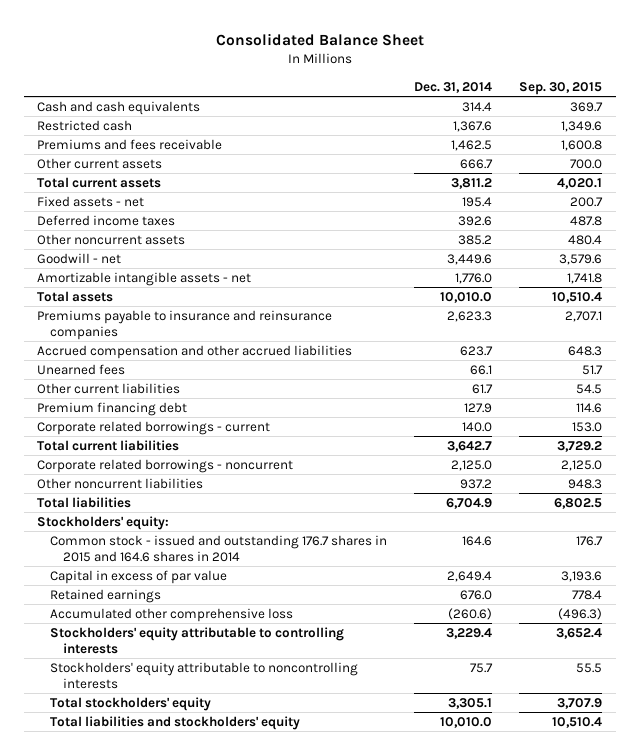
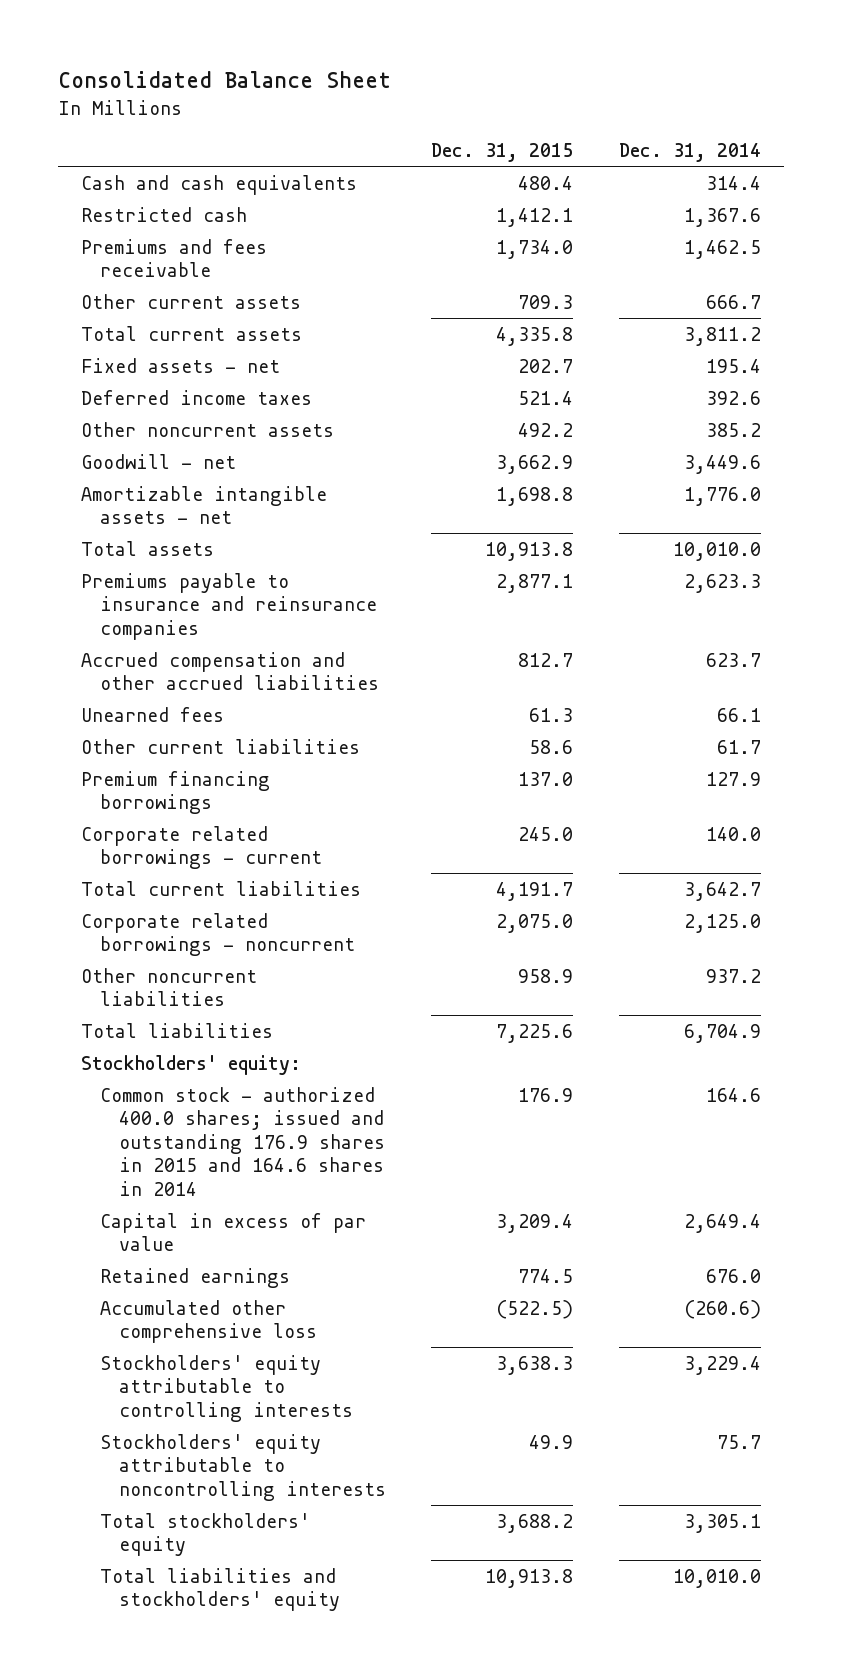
- | Dec. 31, 2014 | Sep. 30, 2015
+ | Dec. 31, 2015 | Dec. 31, 2014
- Premium financing debt | 127.9 | 114.6
+ Premium financing borrowings | 137.0 | 127.9
- Common stock - issued and outstanding 176.7 shares in 2015 and 164.6 shares in 2014 | 164.6 | 176.7
+ Common stock - authorized 400.0 shares; issued and outstanding 176.9 shares in 2015 and 164.6 shares in 2014 | 176.9 | 164.6

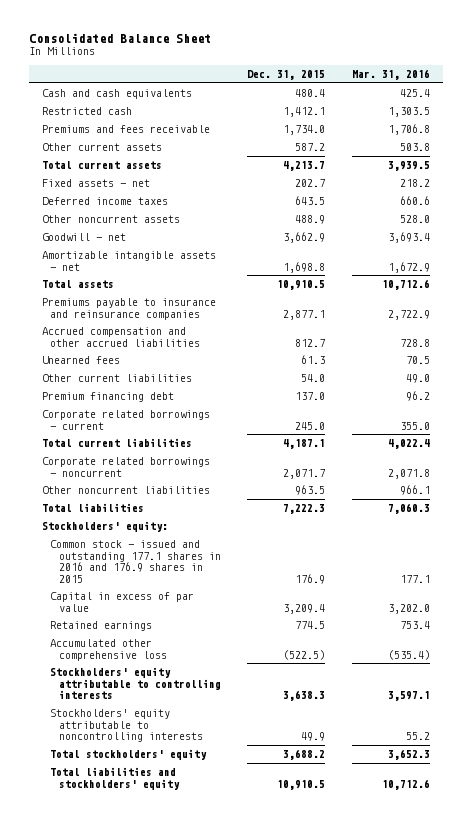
- | Dec. 31, 2015 | Dec. 31, 2014
+ | Dec. 31, 2015 | Mar. 31, 2016
- Other current assets | 709.3 | 666.7
- Total current assets | 4,335.8 | 3,811.2
+ Other current assets | 587.2 | 503.8
+ Total current assets | 4,213.7 | 3,939.5
- Deferred income taxes | 521.4 | 392.6
- Other noncurrent assets | 492.2 | 385.2
+ Deferred income taxes | 643.5 | 660.6
+ Other noncurrent assets | 488.9 | 528.0
- Total assets | 10,913.8 | 10,010.0
+ Total assets | 10,910.5 | 10,712.6
- Other current liabilities | 58.6 | 61.7
- Premium financing borrowings | 137.0 | 127.9
+ Other current liabilities | 54.0 | 49.0
+ Premium financing debt | 137.0 | 96.2
- Total current liabilities | 4,191.7 | 3,642.7
- Corporate related borrowings - noncurrent | 2,075.0 | 2,125.0
- Other noncurrent liabilities | 958.9 | 937.2
- Total liabilities | 7,225.6 | 6,704.9
+ Total current liabilities | 4,187.1 | 4,022.4
+ Corporate related borrowings - noncurrent | 2,071.7 | 2,071.8
+ Other noncurrent liabilities | 963.5 | 966.1
+ Total liabilities | 7,222.3 | 7,060.3
- Common stock - authorized 400.0 shares; issued and outstanding 176.9 shares in 2015 and 164.6 shares in 2014 | 176.9 | 164.6
+ Common stock - issued and outstanding 177.1 shares in 2016 and 176.9 shares in 2015 | 176.9 | 177.1
- Total liabilities and stockholders' equity | 10,913.8 | 10,010.0
+ Total liabilities and stockholders' equity | 10,910.5 | 10,712.6

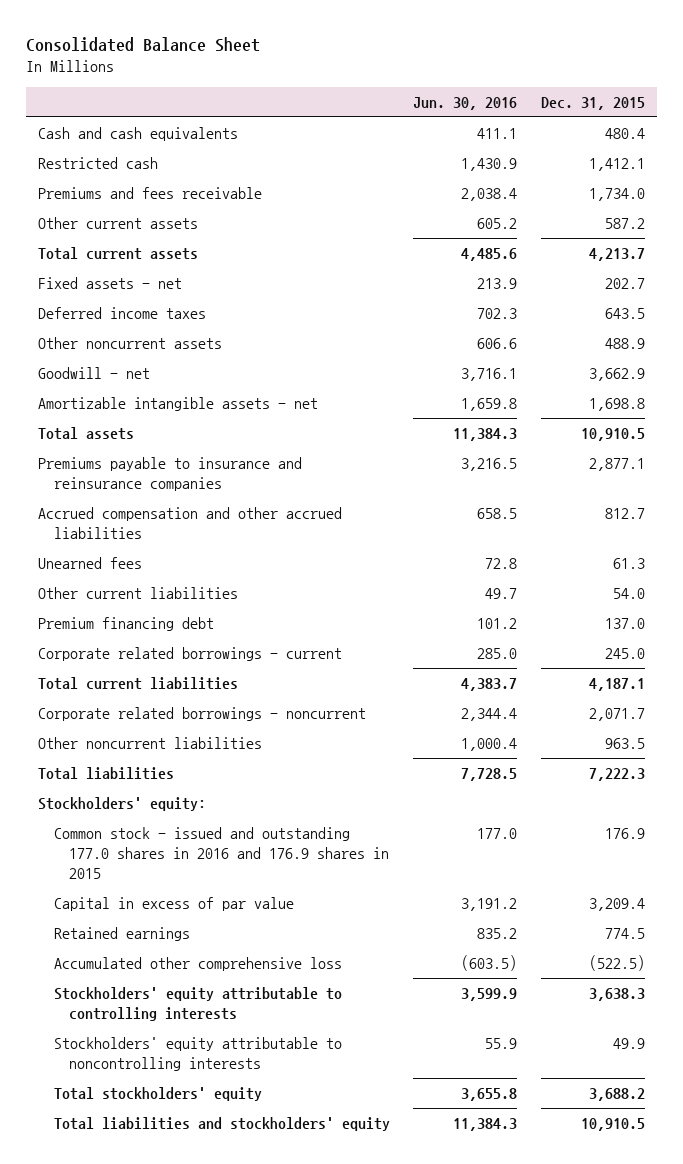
- | Dec. 31, 2015 | Mar. 31, 2016
+ | Jun. 30, 2016 | Dec. 31, 2015
- Common stock - issued and outstanding 177.1 shares in 2016 and 176.9 shares in 2015 | 176.9 | 177.1
+ Common stock - issued and outstanding 177.0 shares in 2016 and 176.9 shares in 2015 | 177.0 | 176.9

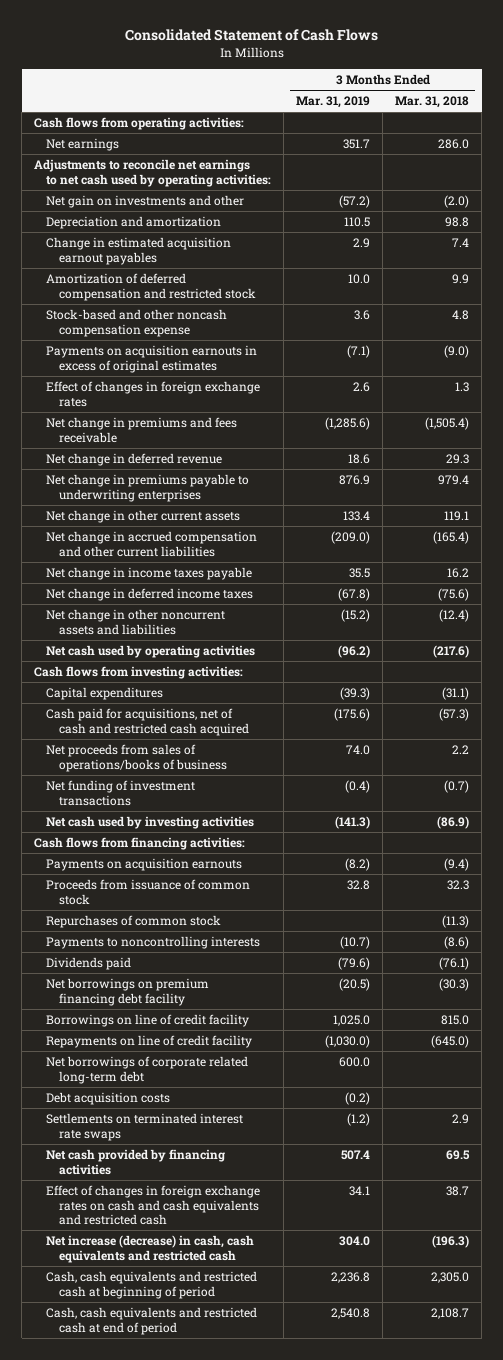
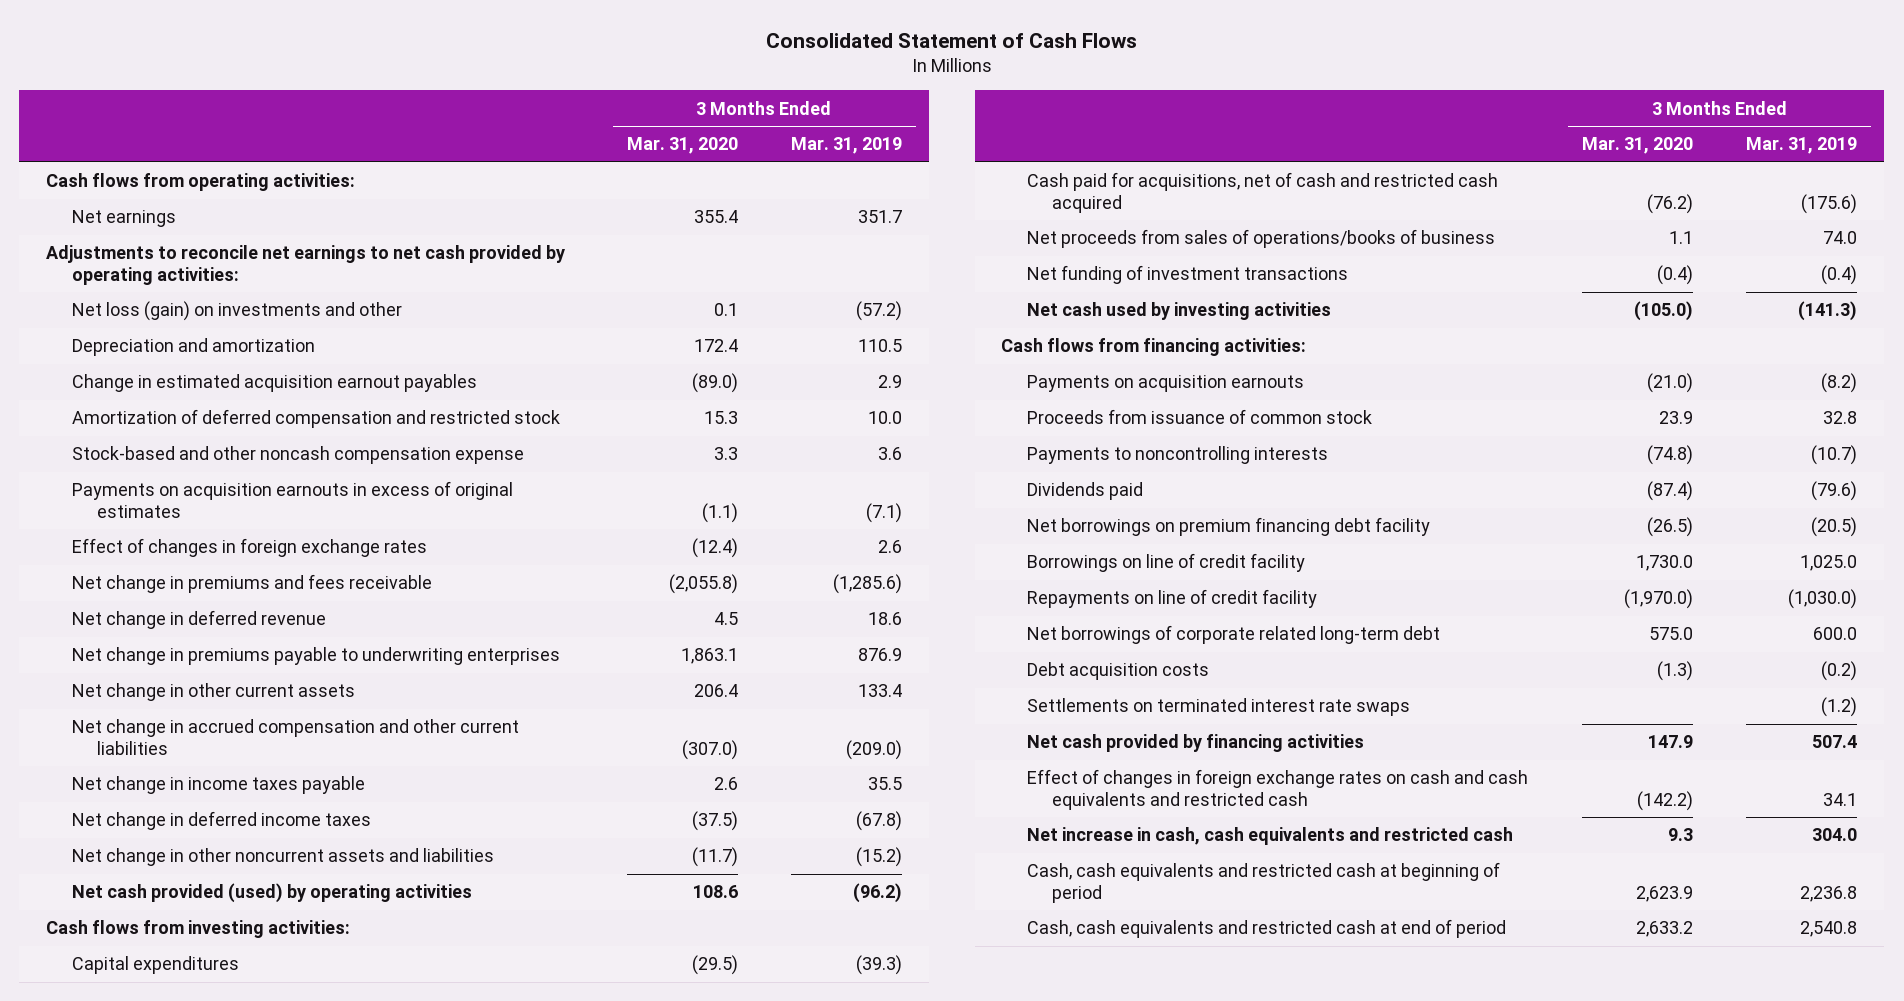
- | 3 Months Ended Mar. 31, 2019 | 3 Months Ended Mar. 31, 2018
+ | 3 Months Ended Mar. 31, 2020 | 3 Months Ended Mar. 31, 2019
- Adjustments to reconcile net earnings to net cash used by operating activities:
- Net gain on investments and other | (57.2) | (2.0)
+ Adjustments to reconcile net earnings to net cash provided by operating activities:
+ Net loss (gain) on investments and other | 0.1 | (57.2)
- Net cash used by operating activities | (96.2) | (217.6)
+ Net cash provided (used) by operating activities | 108.6 | (96.2)
- Repurchases of common stock | | (11.3)
- Net increase (decrease) in cash, cash equivalents and restricted cash | 304.0 | (196.3)
+ Net increase in cash, cash equivalents and restricted cash | 9.3 | 304.0

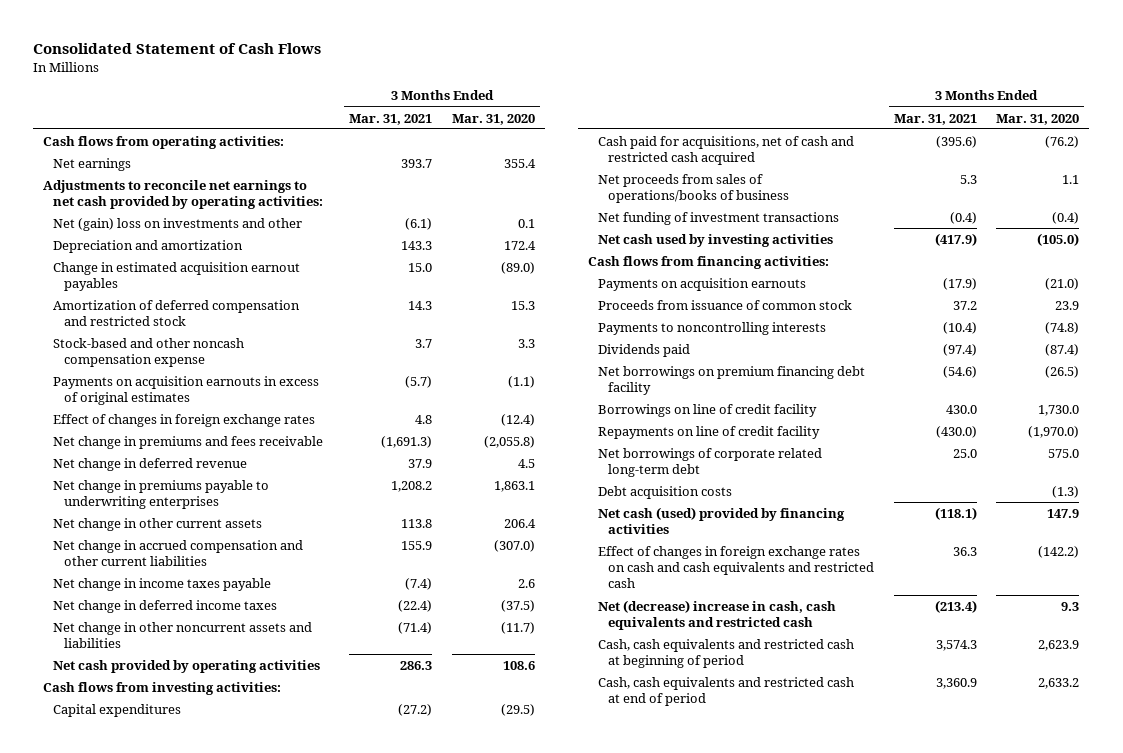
- | 3 Months Ended Mar. 31, 2020 | 3 Months Ended Mar. 31, 2019
+ | 3 Months Ended Mar. 31, 2021 | 3 Months Ended Mar. 31, 2020
- Net loss (gain) on investments and other | 0.1 | (57.2)
+ Net (gain) loss on investments and other | (6.1) | 0.1
- Net cash provided (used) by operating activities | 108.6 | (96.2)
+ Net cash provided by operating activities | 286.3 | 108.6
- Settlements on terminated interest rate swaps | | (1.2)
- Net cash provided by financing activities | 147.9 | 507.4
+ Net cash (used) provided by financing activities | (118.1) | 147.9
- Net increase in cash, cash equivalents and restricted cash | 9.3 | 304.0
+ Net (decrease) increase in cash, cash equivalents and restricted cash | (213.4) | 9.3

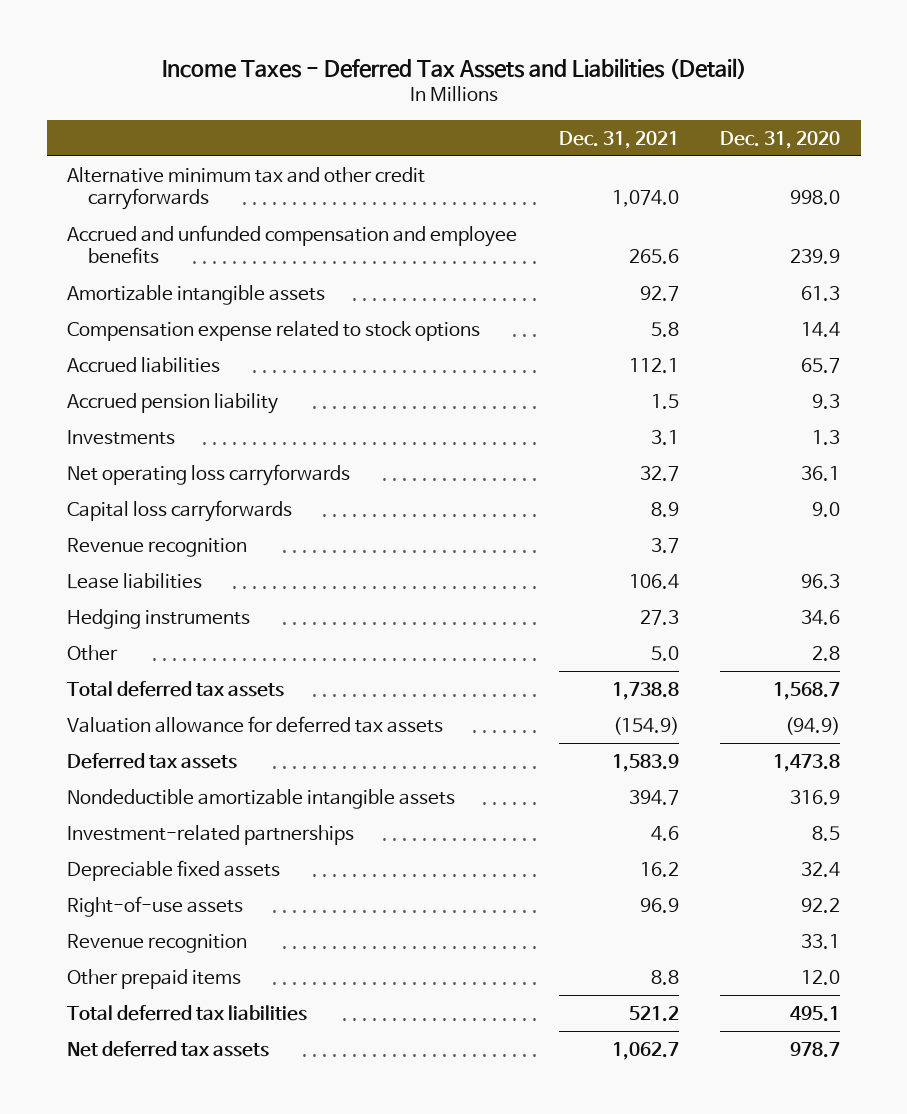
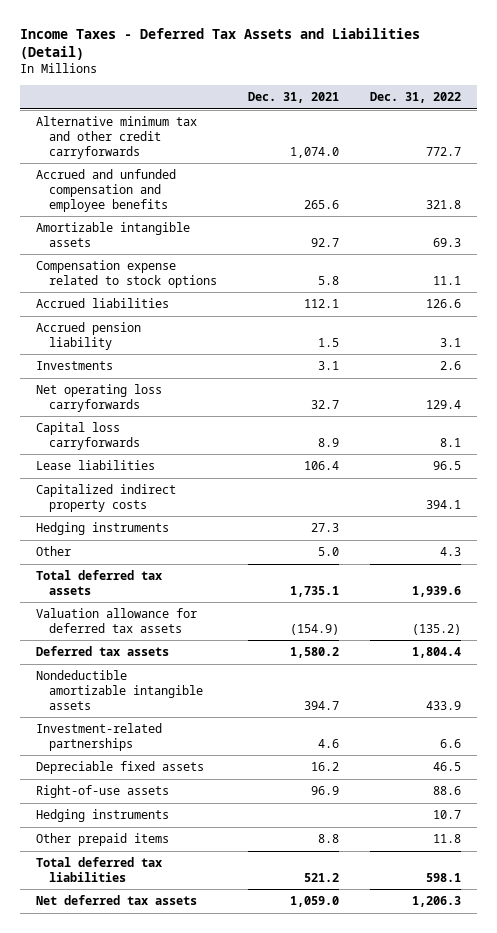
- | Dec. 31, 2021 | Dec. 31, 2020
+ | Dec. 31, 2021 | Dec. 31, 2022
- Revenue recognition | 3.7 |
+ Capitalized indirect property costs | | 394.1
- Total deferred tax assets | 1,738.8 | 1,568.7
+ Total deferred tax assets | 1,735.1 | 1,939.6
- Deferred tax assets | 1,583.9 | 1,473.8
+ Deferred tax assets | 1,580.2 | 1,804.4
- Revenue recognition | | 33.1
+ Hedging instruments | | 10.7
- Net deferred tax assets | 1,062.7 | 978.7
+ Net deferred tax assets | 1,059.0 | 1,206.3

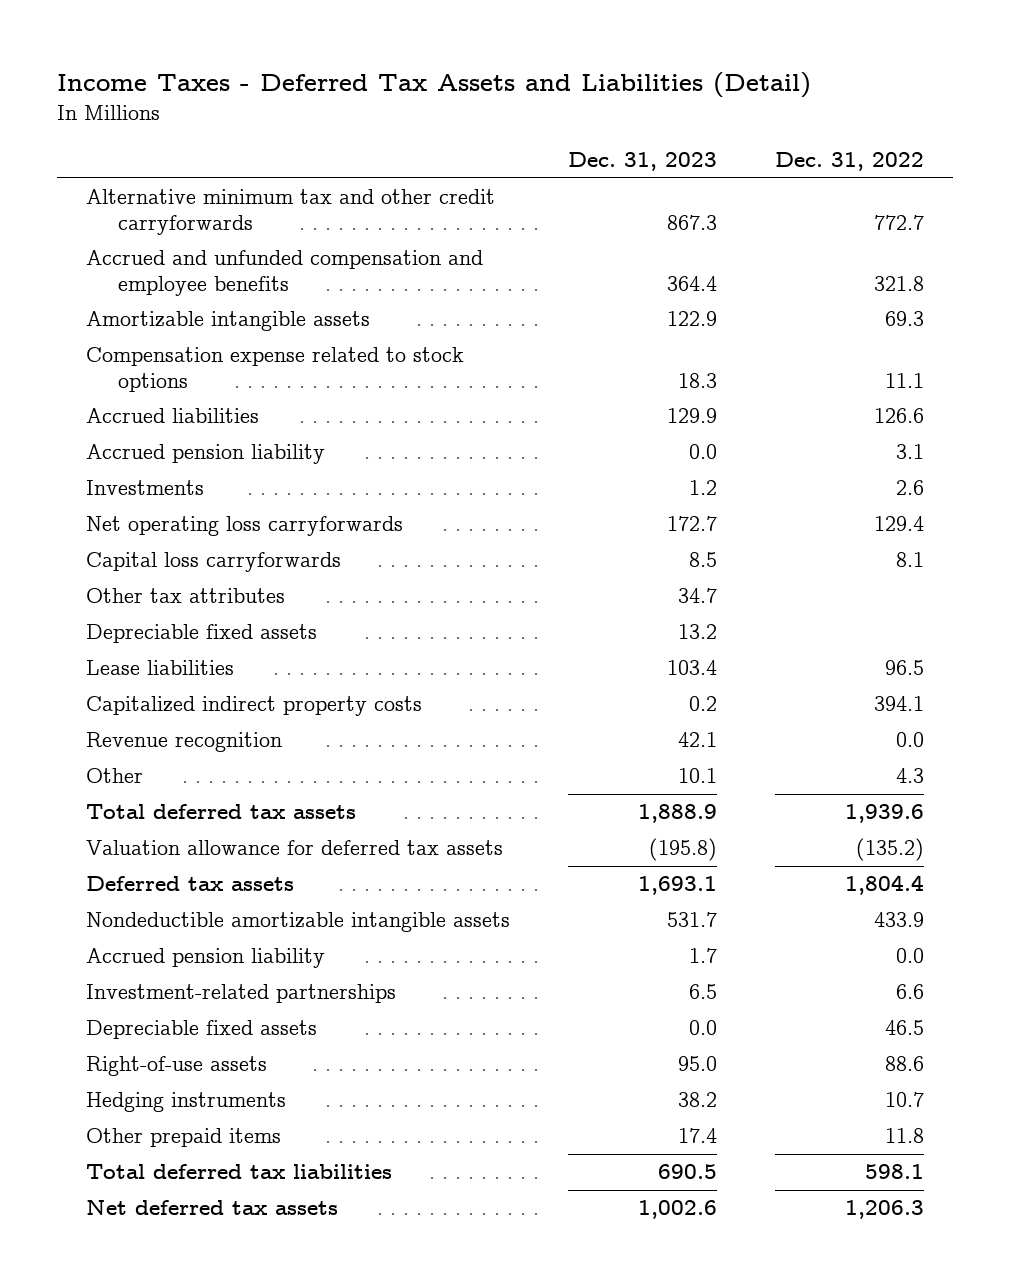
- | Dec. 31, 2021 | Dec. 31, 2022
+ | Dec. 31, 2023 | Dec. 31, 2022
+ Other tax attributes | 34.7 |
+ Depreciable fixed assets | 13.2 |
- Hedging instruments | 27.3 |
+ Revenue recognition | 42.1 | 0.0
+ Accrued pension liability | 1.7 | 0.0

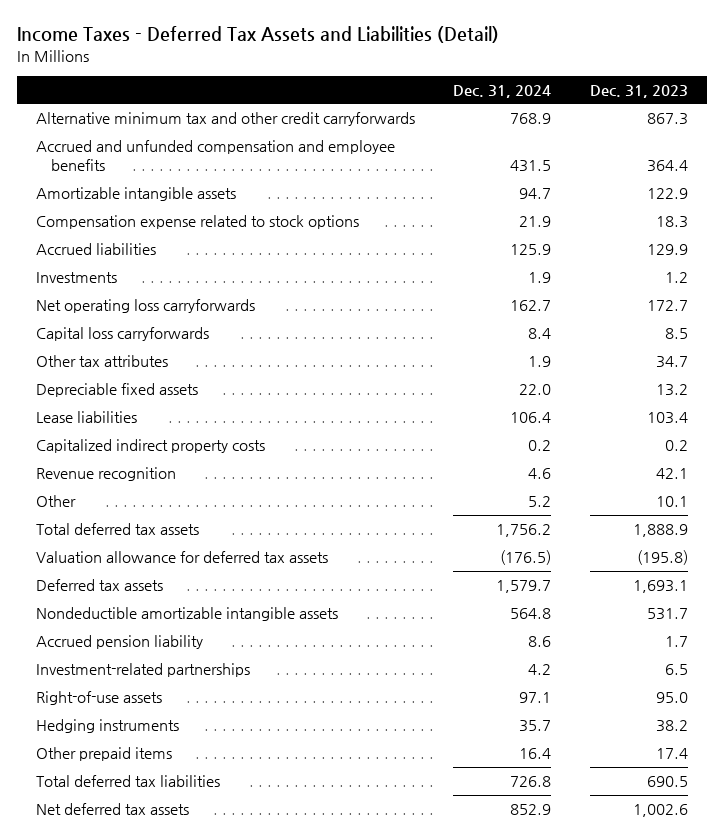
- | Dec. 31, 2023 | Dec. 31, 2022
+ | Dec. 31, 2024 | Dec. 31, 2023
- Accrued pension liability | 0.0 | 3.1
- Depreciable fixed assets | 0.0 | 46.5

